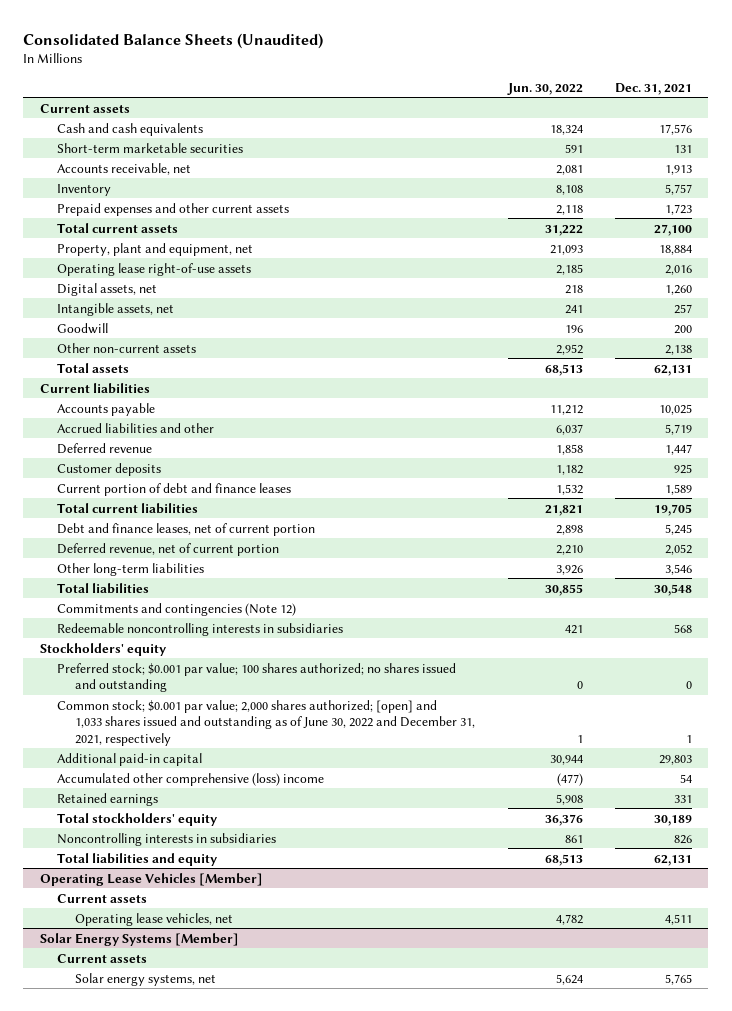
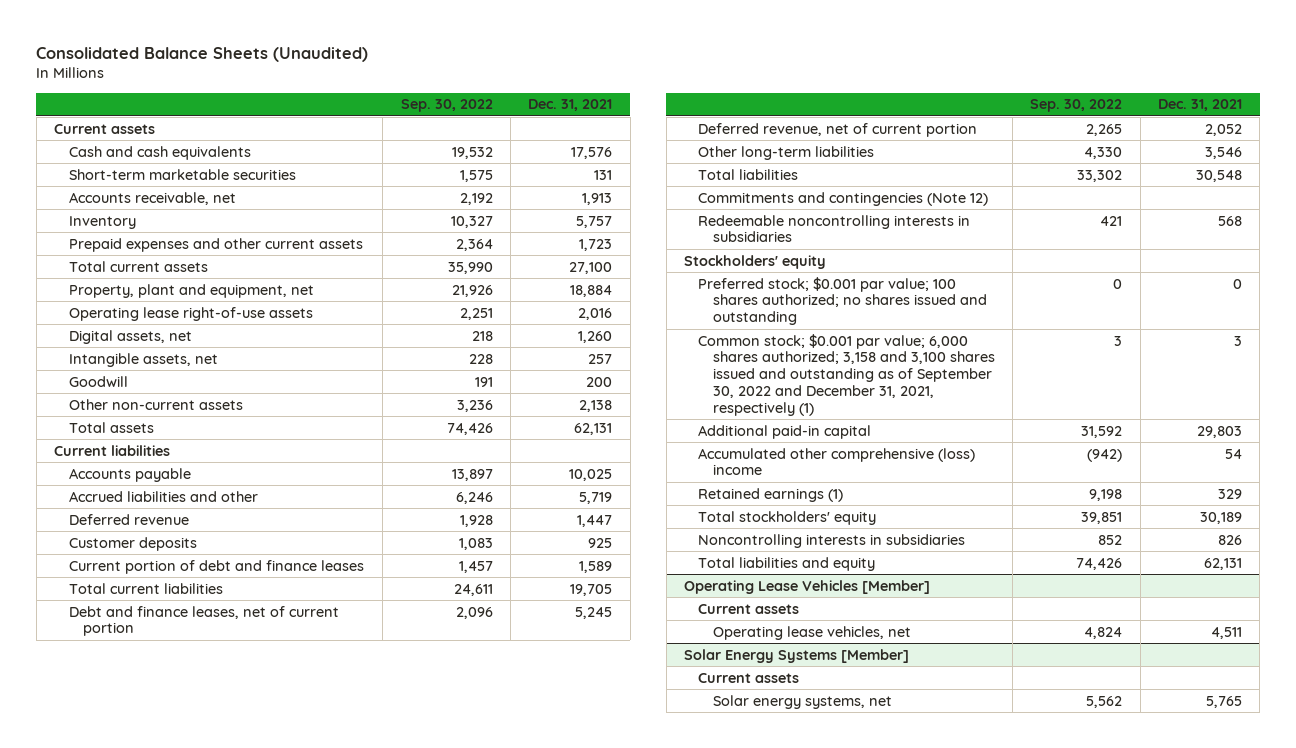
- | Jun. 30, 2022 | Dec. 31, 2021
+ | Sep. 30, 2022 | Dec. 31, 2021
- Common stock; $0.001 par value; 2,000 shares authorized; [open] and 1,033 shares issued and outstanding as of June 30, 2022 and December 31, 2021, respectively | 1 | 1
+ Common stock; $0.001 par value; 6,000 shares authorized; 3,158 and 3,100 shares issued and outstanding as of September 30, 2022 and December 31, 2021, respectively (1) | 3 | 3
- Retained earnings | 5,908 | 331
+ Retained earnings (1) | 9,198 | 329

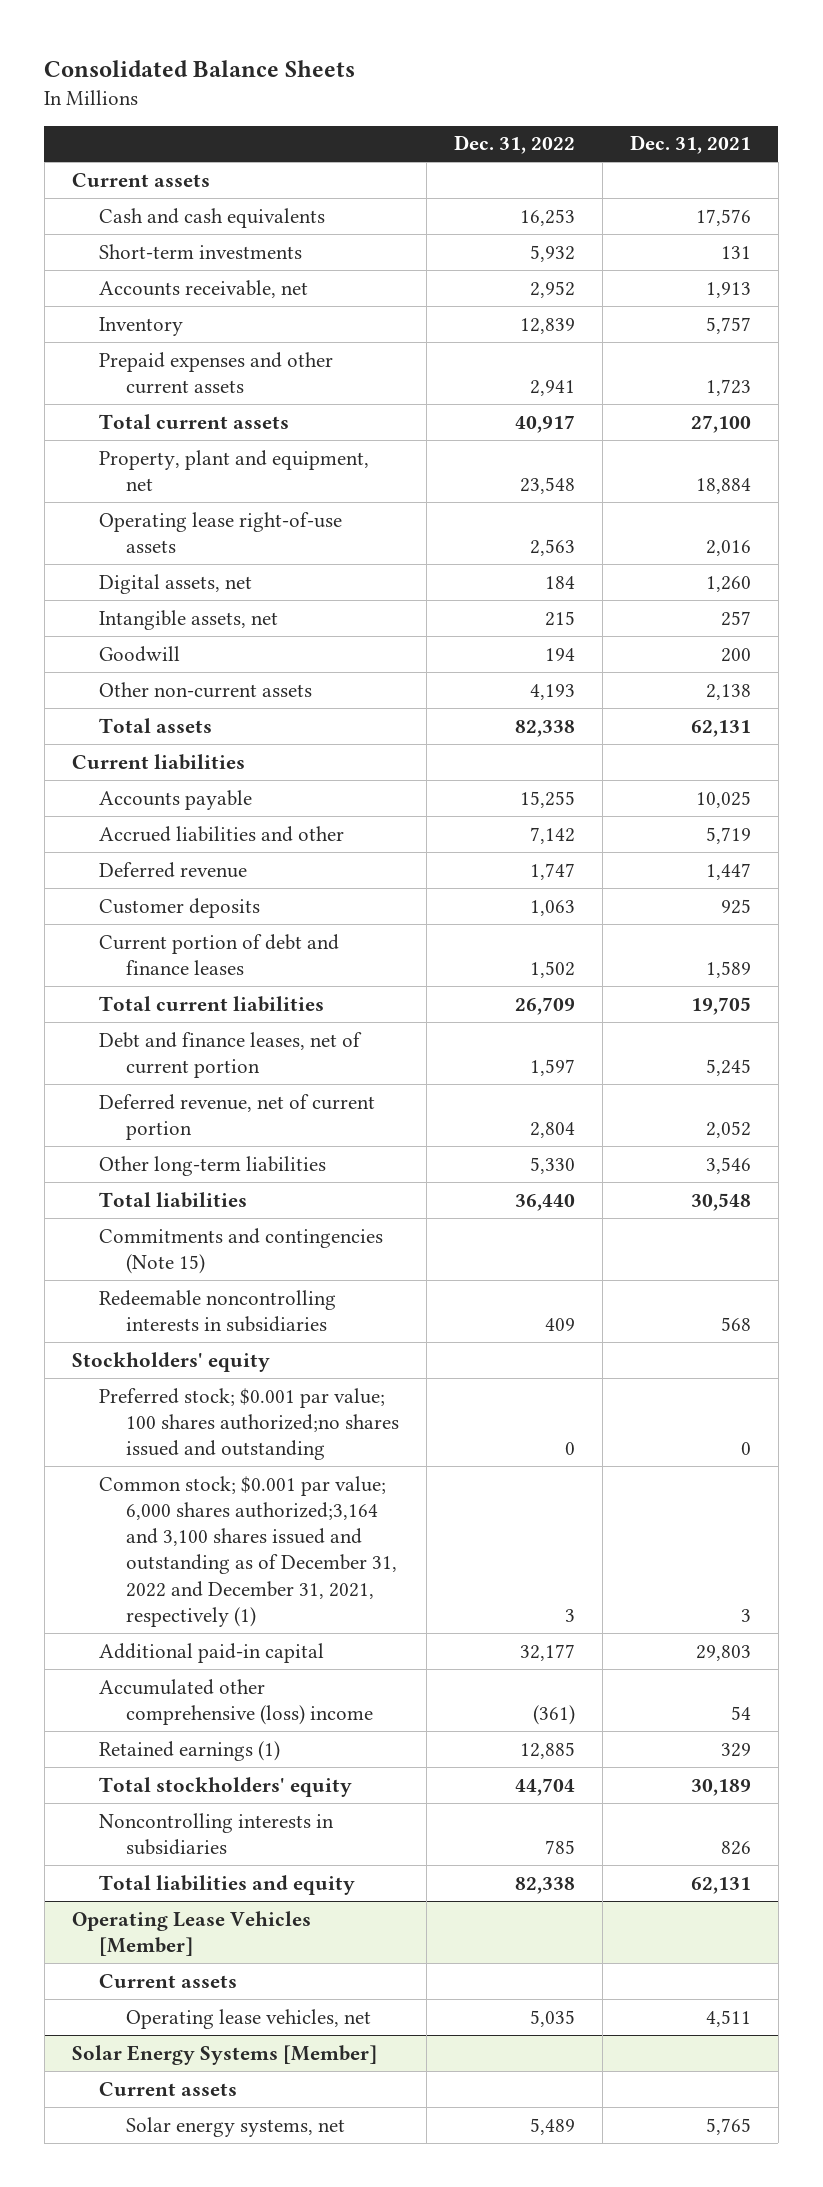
- Consolidated Balance Sheets (Unaudited)
+ Consolidated Balance Sheets
- | Sep. 30, 2022 | Dec. 31, 2021
+ | Dec. 31, 2022 | Dec. 31, 2021
- Short-term marketable securities | 1,575 | 131
+ Short-term investments | 5,932 | 131
- Commitments and contingencies (Note 12)
+ Commitments and contingencies (Note 15)
- Preferred stock; $0.001 par value; 100 shares authorized; no shares issued and outstanding | 0 | 0
- Common stock; $0.001 par value; 6,000 shares authorized; 3,158 and 3,100 shares issued and outstanding as of September 30, 2022 and December 31, 2021, respectively (1) | 3 | 3
+ Preferred stock; $0.001 par value; 100 shares authorized;no shares issued and outstanding | 0 | 0
+ Common stock; $0.001 par value; 6,000 shares authorized;3,164 and 3,100 shares issued and outstanding as of December 31, 2022 and December 31, 2021, respectively (1) | 3 | 3

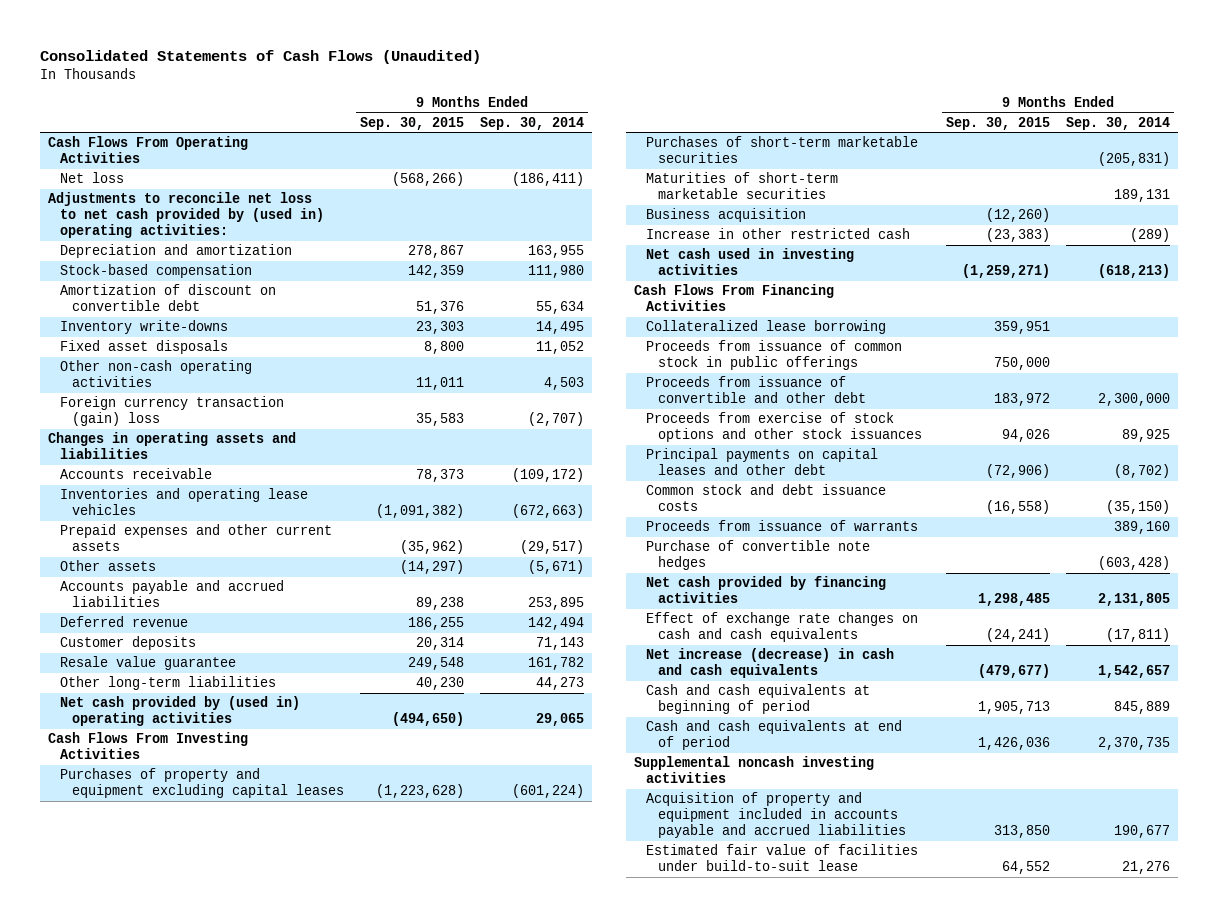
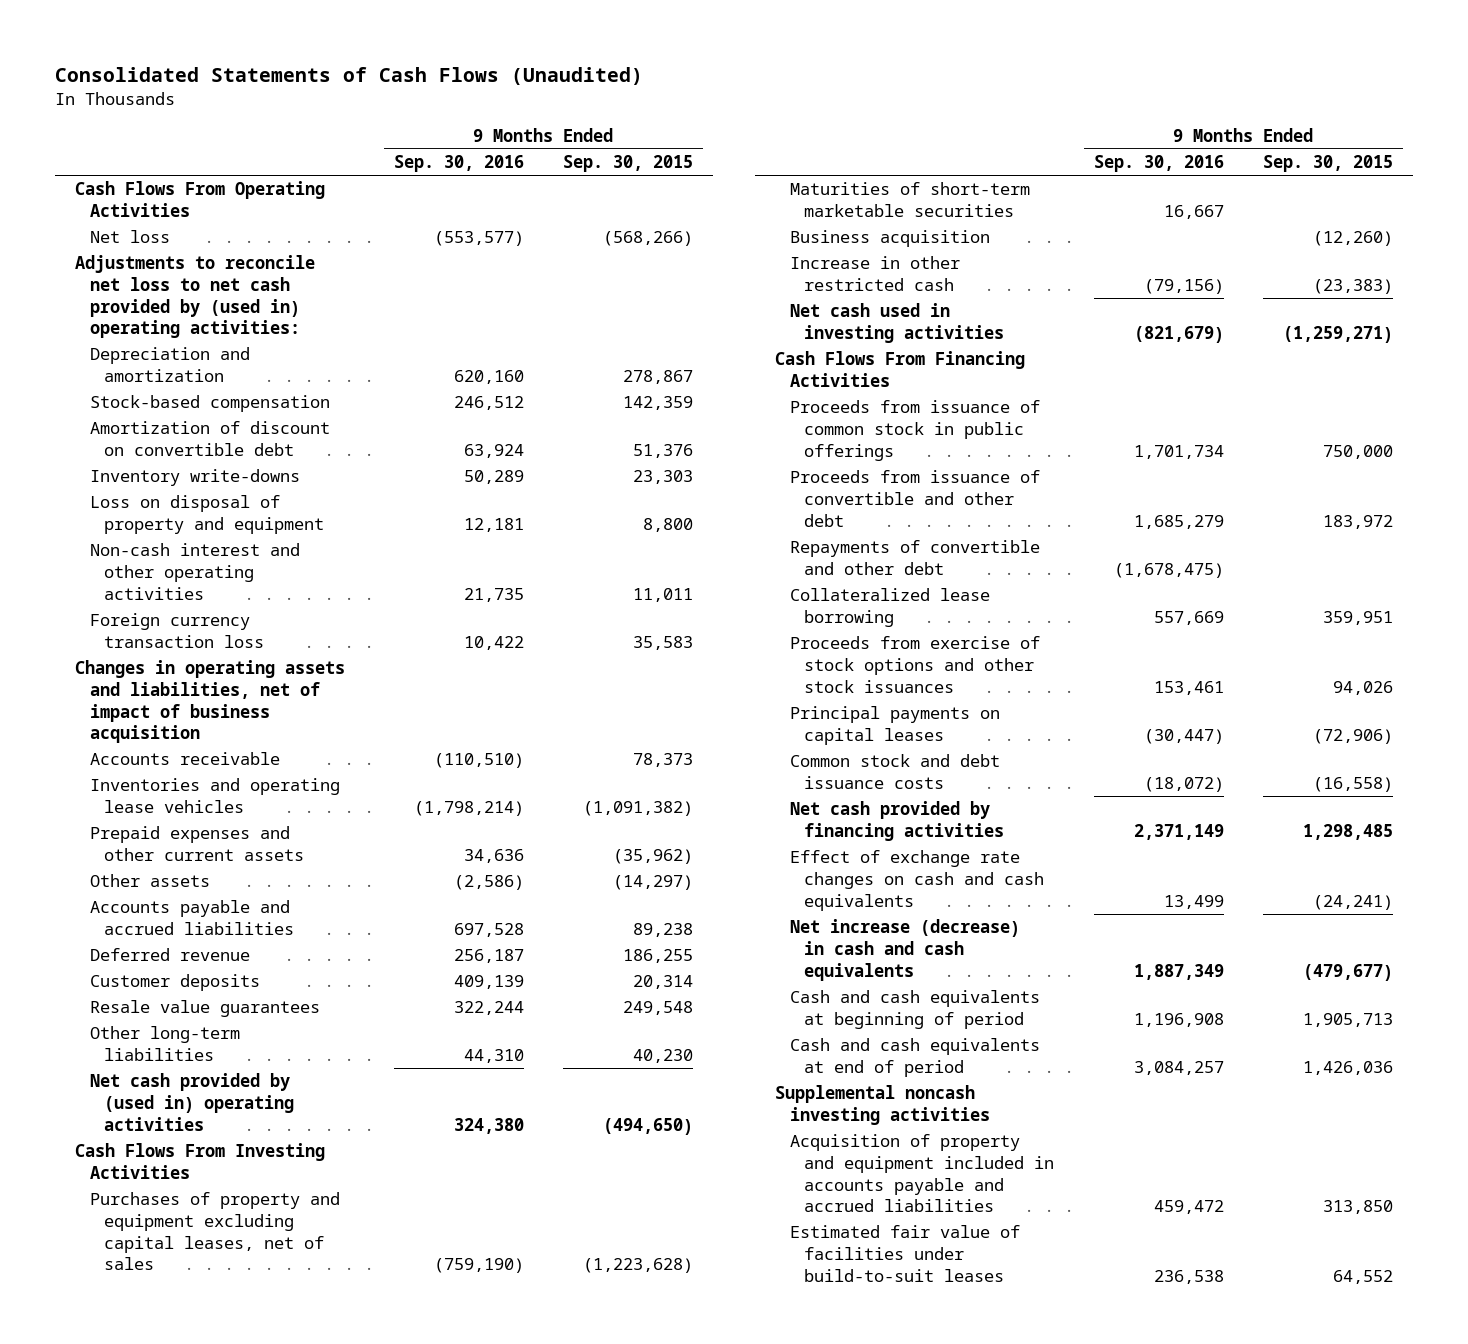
- | 9 Months Ended Sep. 30, 2015 | 9 Months Ended Sep. 30, 2014
+ | 9 Months Ended Sep. 30, 2016 | 9 Months Ended Sep. 30, 2015
- Fixed asset disposals | 8,800 | 11,052
- Other non-cash operating activities | 11,011 | 4,503
- Foreign currency transaction (gain) loss | 35,583 | (2,707)
- Changes in operating assets and liabilities
+ Loss on disposal of property and equipment | 12,181 | 8,800
+ Non-cash interest and other operating activities | 21,735 | 11,011
+ Foreign currency transaction loss | 10,422 | 35,583
+ Changes in operating assets and liabilities, net of impact of business acquisition
- Resale value guarantee | 249,548 | 161,782
+ Resale value guarantees | 322,244 | 249,548
- Purchases of property and equipment excluding capital leases | (1,223,628) | (601,224)
- Purchases of short-term marketable securities | | (205,831)
+ Purchases of property and equipment excluding capital leases, net of sales | (759,190) | (1,223,628)
+ Repayments of convertible and other debt | (1,678,475) |
moved down: Collateralized lease borrowing | 557,669 | 359,951
- Principal payments on capital leases and other debt | (72,906) | (8,702)
+ Principal payments on capital leases | (30,447) | (72,906)
- Proceeds from issuance of warrants | | 389,160
- Purchase of convertible note hedges | | (603,428)
- Estimated fair value of facilities under build-to-suit lease | 64,552 | 21,276
+ Estimated fair value of facilities under build-to-suit leases | 236,538 | 64,552

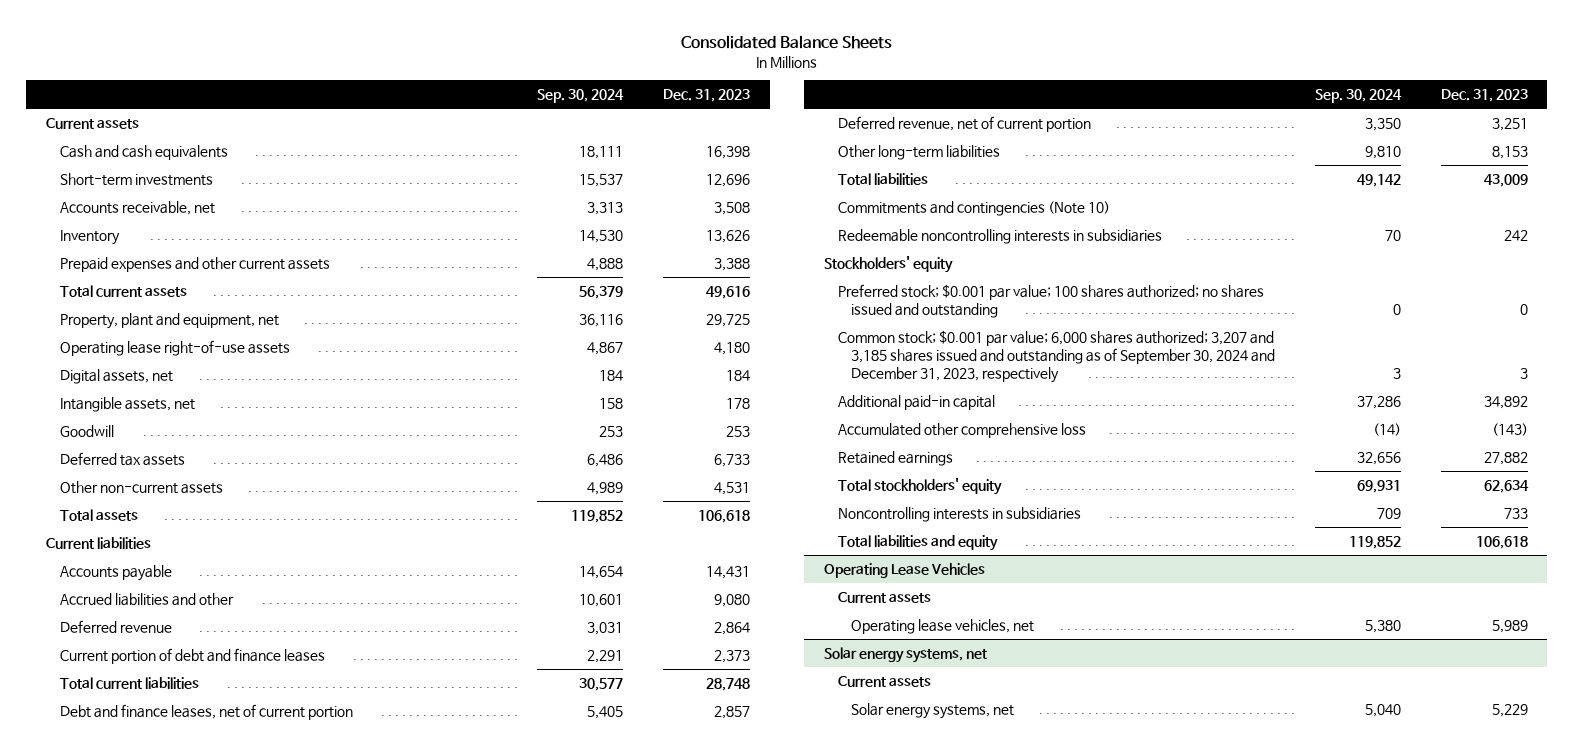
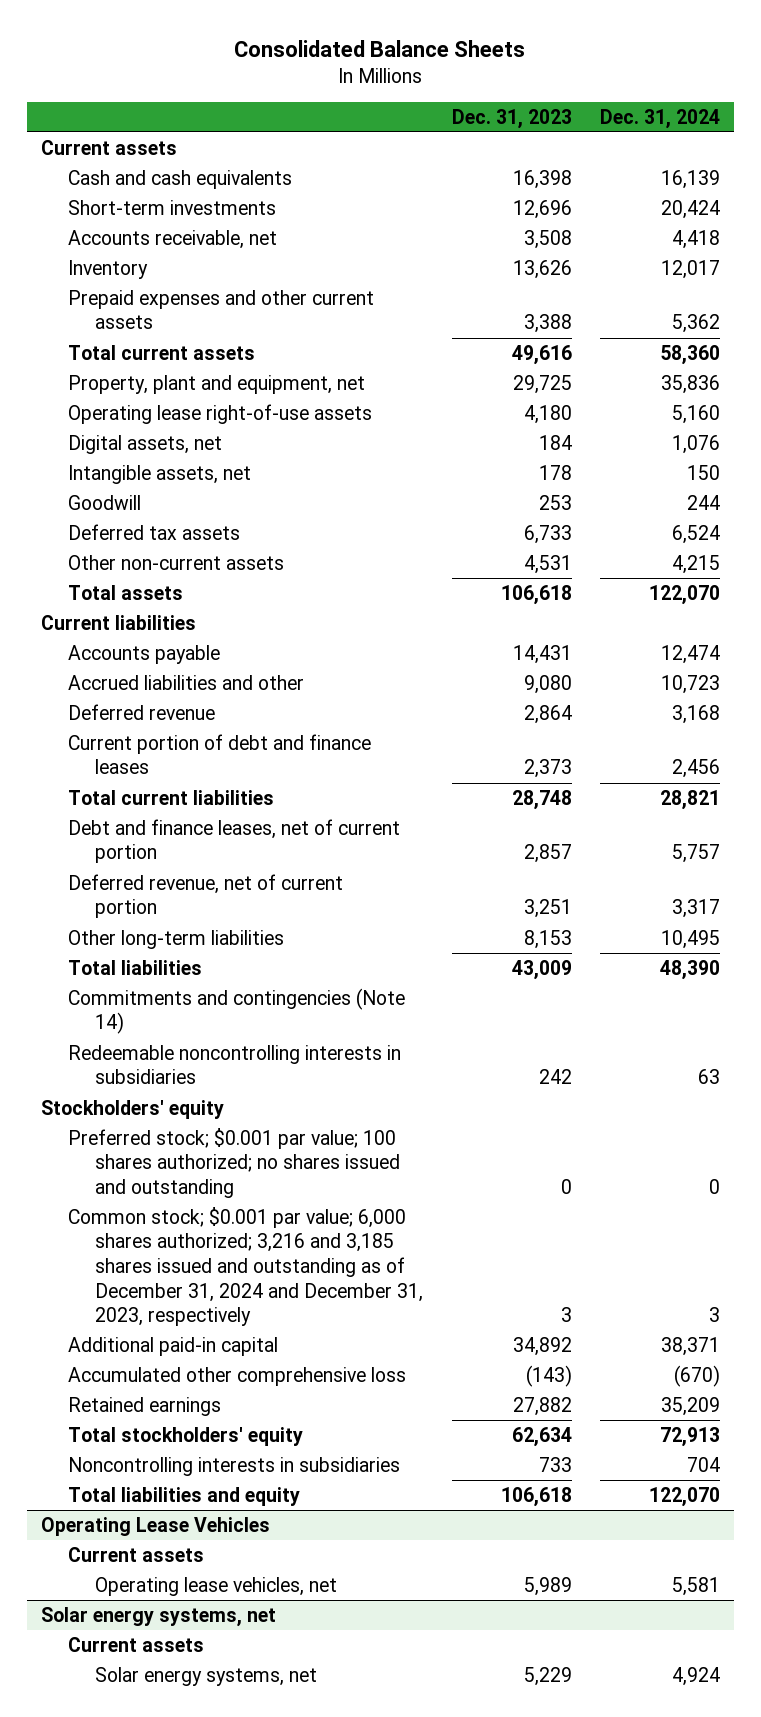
- | Sep. 30, 2024 | Dec. 31, 2023
+ | Dec. 31, 2023 | Dec. 31, 2024
- Commitments and contingencies (Note 10)
+ Commitments and contingencies (Note 14)
- Common stock; $0.001 par value; 6,000 shares authorized; 3,207 and 3,185 shares issued and outstanding as of September 30, 2024 and December 31, 2023, respectively | 3 | 3
+ Common stock; $0.001 par value; 6,000 shares authorized; 3,216 and 3,185 shares issued and outstanding as of December 31, 2024 and December 31, 2023, respectively | 3 | 3

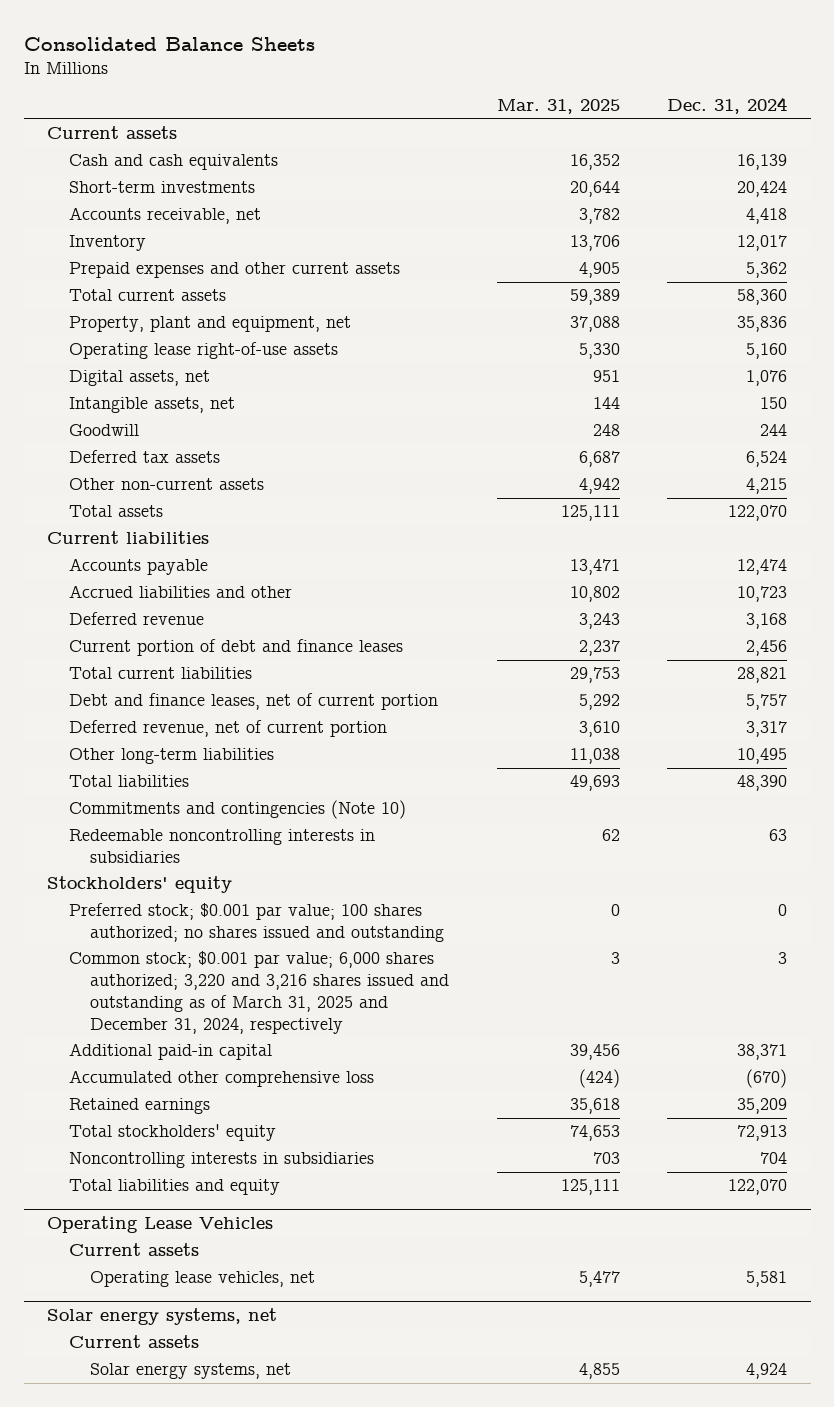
- | Dec. 31, 2023 | Dec. 31, 2024
+ | Mar. 31, 2025 | Dec. 31, 2024
- Commitments and contingencies (Note 14)
+ Commitments and contingencies (Note 10)
- Common stock; $0.001 par value; 6,000 shares authorized; 3,216 and 3,185 shares issued and outstanding as of December 31, 2024 and December 31, 2023, respectively | 3 | 3
+ Common stock; $0.001 par value; 6,000 shares authorized; 3,220 and 3,216 shares issued and outstanding as of March 31, 2025 and December 31, 2024, respectively | 3 | 3

